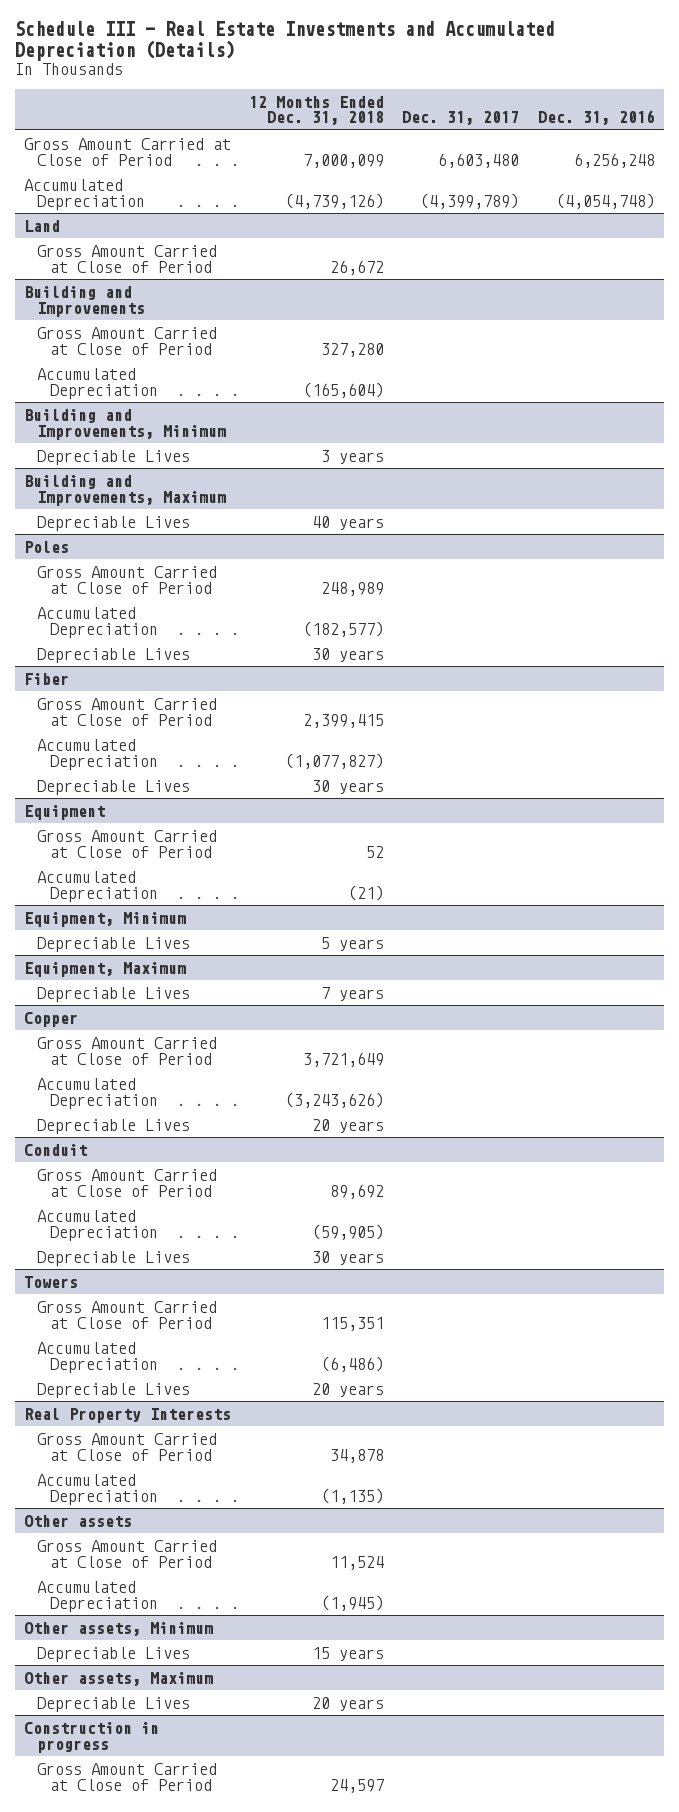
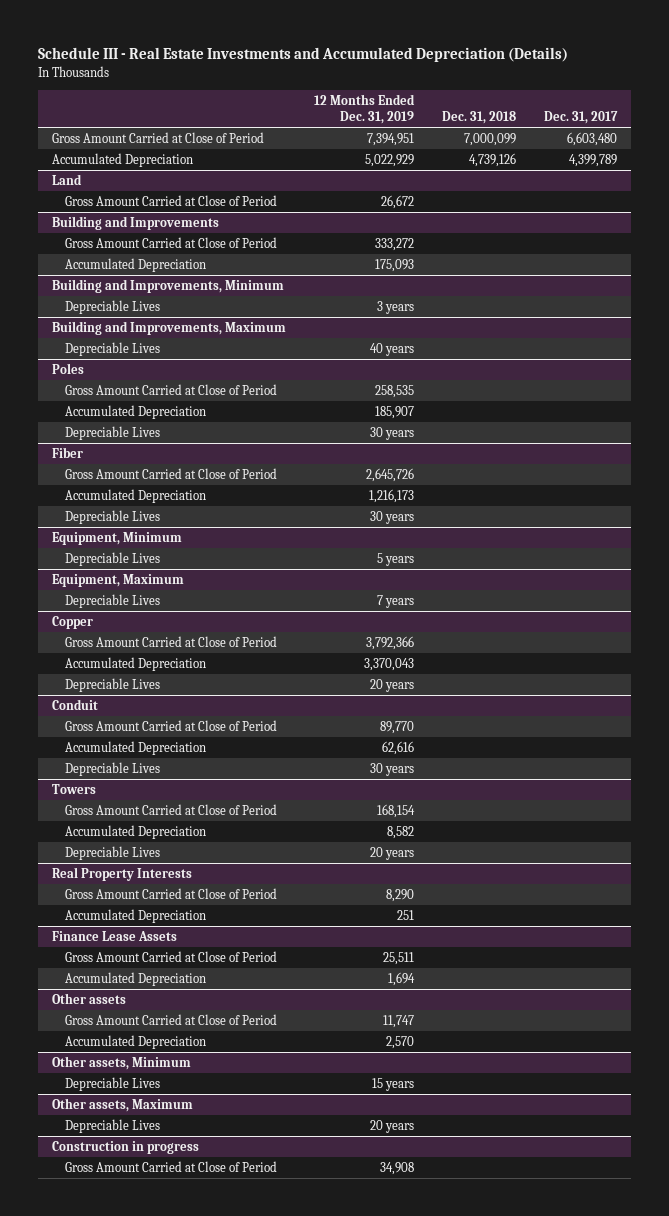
- | 12 Months Ended Dec. 31, 2018 | Dec. 31, 2017 | Dec. 31, 2016
+ | 12 Months Ended Dec. 31, 2019 | Dec. 31, 2018 | Dec. 31, 2017
- Accumulated Depreciation | (4,739,126) | (4,399,789) | (4,054,748)
+ Accumulated Depreciation | 5,022,929 | 4,739,126 | 4,399,789
- Equipment
- Gross Amount Carried at Close of Period | 52 | |
- Accumulated Depreciation | (21) | |
+ Finance Lease Assets
+ Gross Amount Carried at Close of Period | 25,511 | |
+ Accumulated Depreciation | 1,694 | |

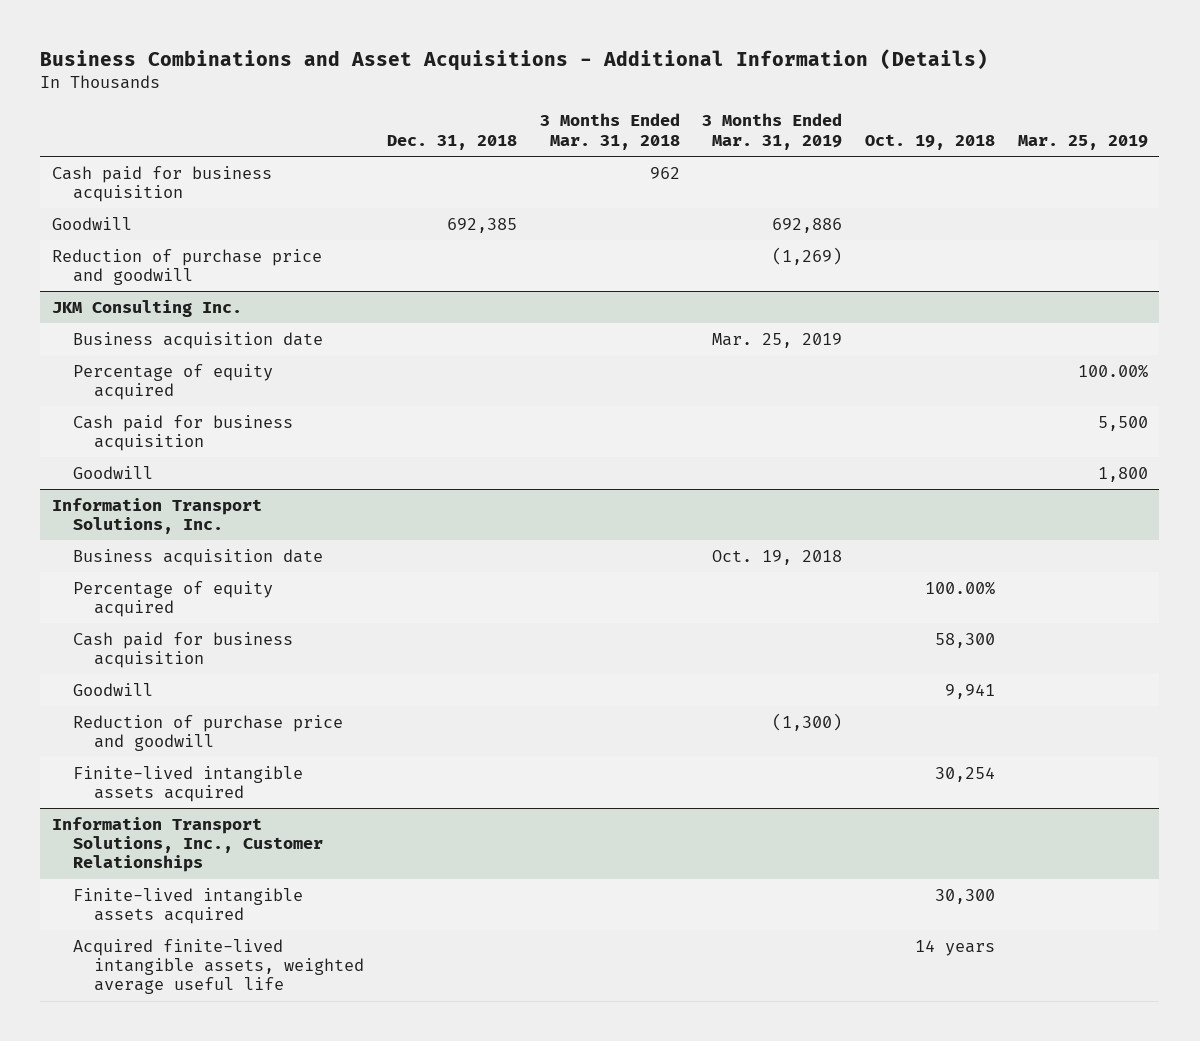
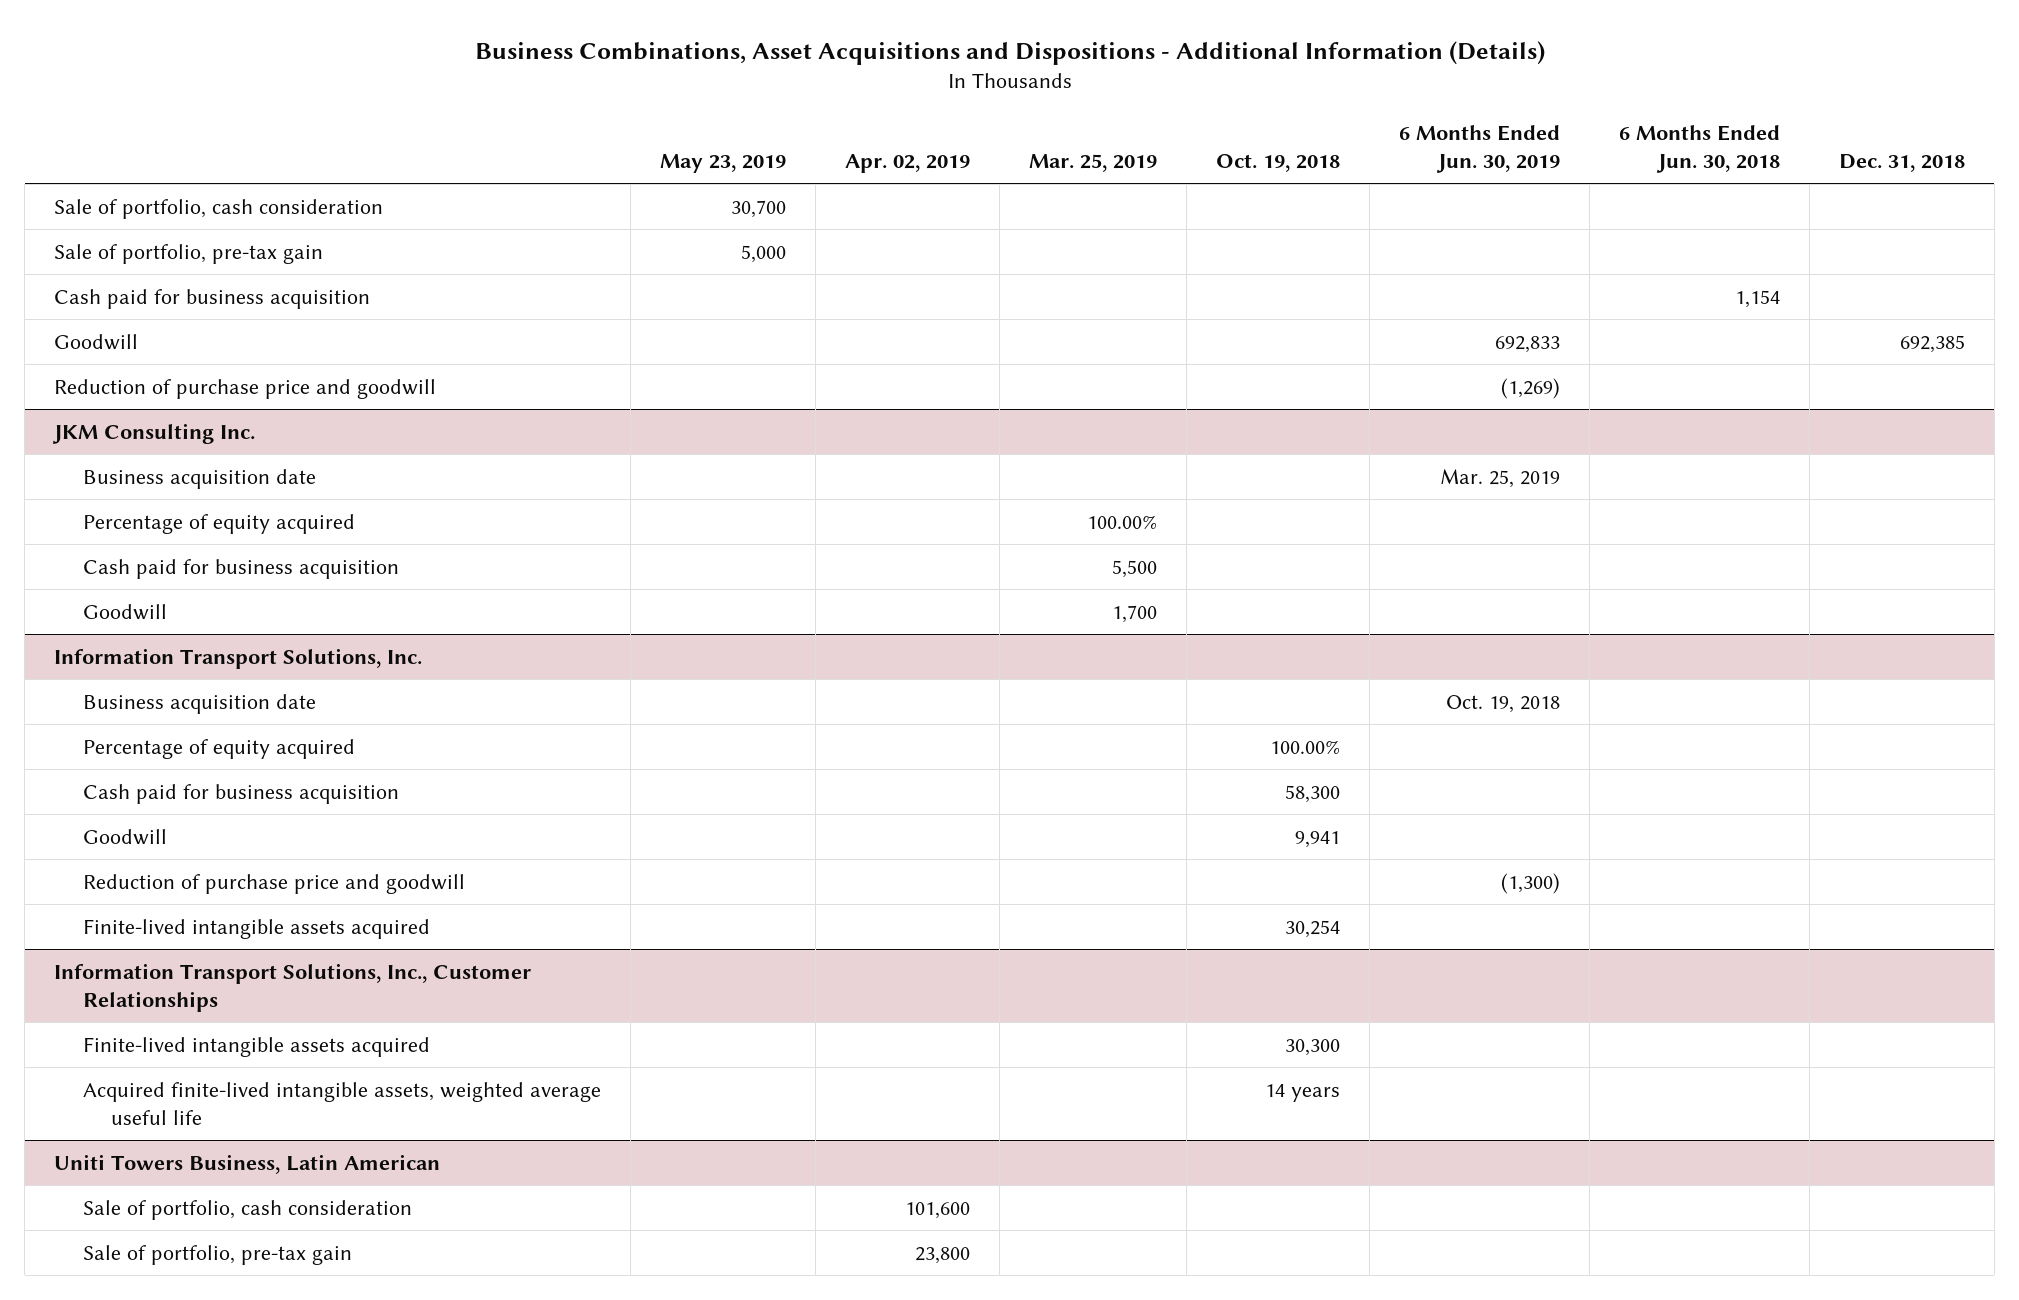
- Business Combinations and Asset Acquisitions - Additional Information (Details)
+ Business Combinations, Asset Acquisitions and Dispositions - Additional Information (Details)
- | Dec. 31, 2018 | 3 Months Ended Mar. 31, 2018 | 3 Months Ended Mar. 31, 2019 | Oct. 19, 2018 | Mar. 25, 2019
+ | May 23, 2019 | Apr. 02, 2019 | Mar. 25, 2019 | Oct. 19, 2018 | 6 Months Ended Jun. 30, 2019 | 6 Months Ended Jun. 30, 2018 | Dec. 31, 2018
+ Sale of portfolio, cash consideration | 30,700 | | | | | |
+ Sale of portfolio, pre-tax gain | 5,000 | | | | | |
@ JKM Consulting Inc.
- Goodwill | | | | | 1,800
+ Goodwill | | | 1,700 | | | |
+ Uniti Towers Business, Latin American
+ Sale of portfolio, cash consideration | | 101,600 | | | | |
+ Sale of portfolio, pre-tax gain | | 23,800 | | | | |

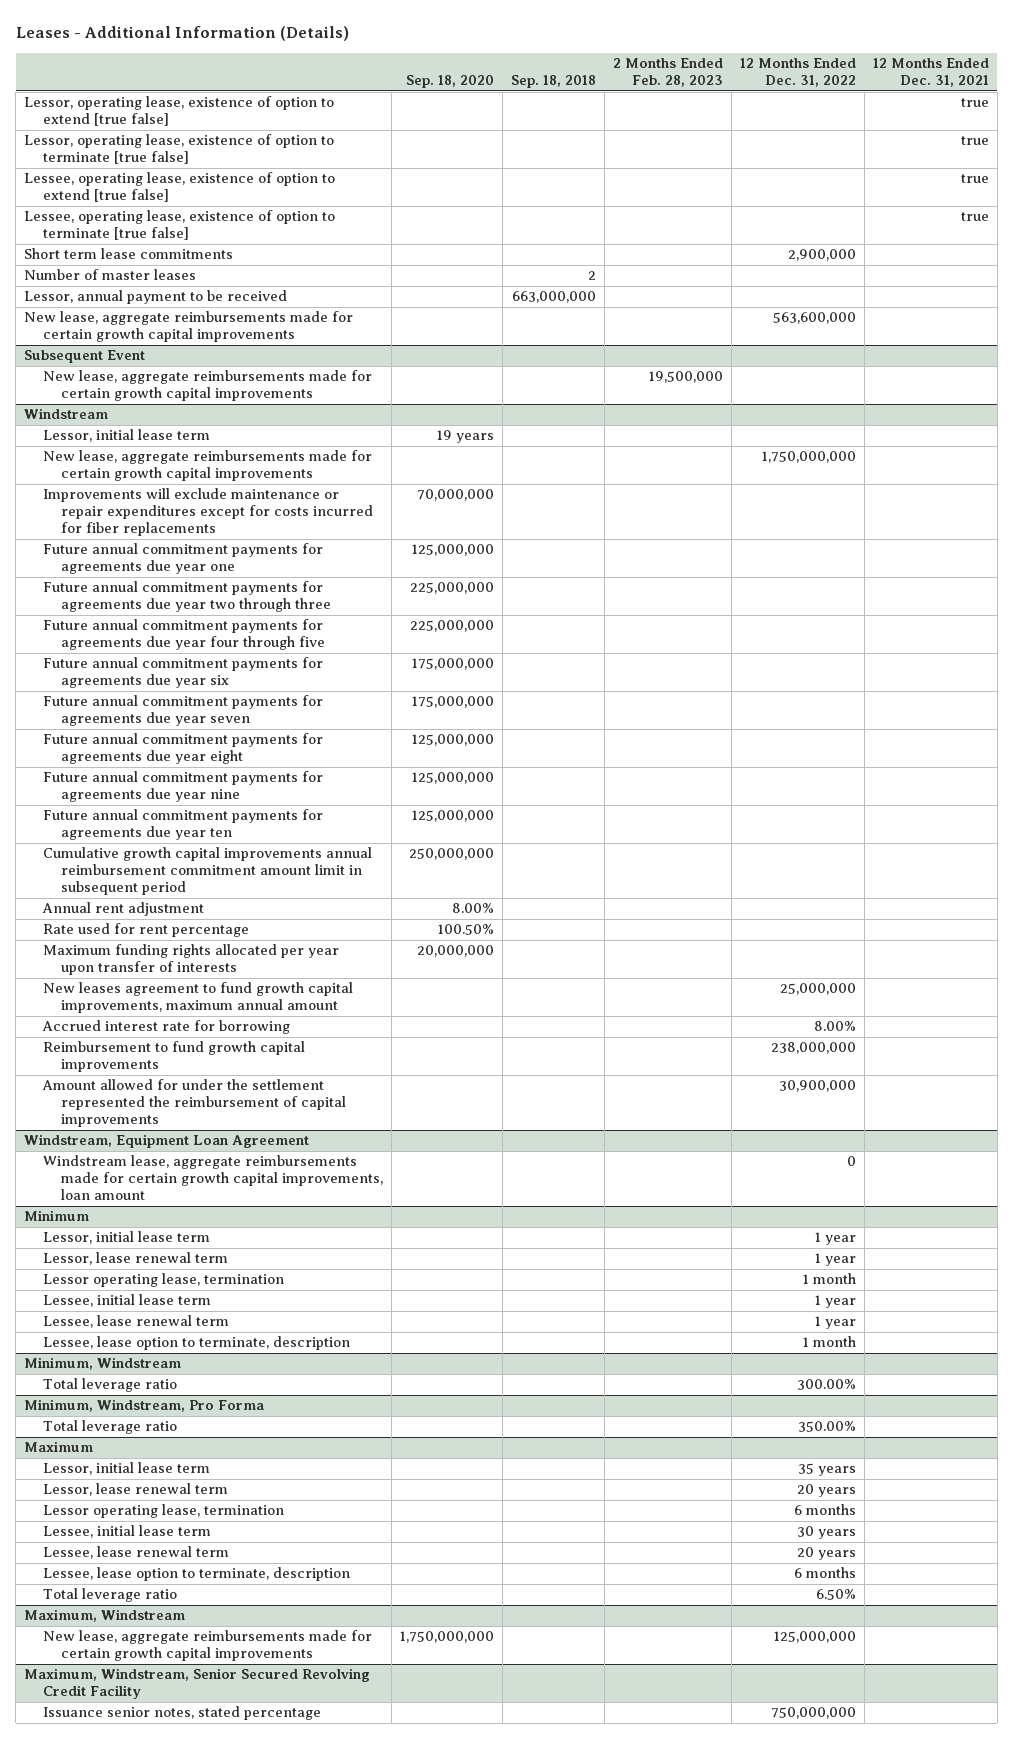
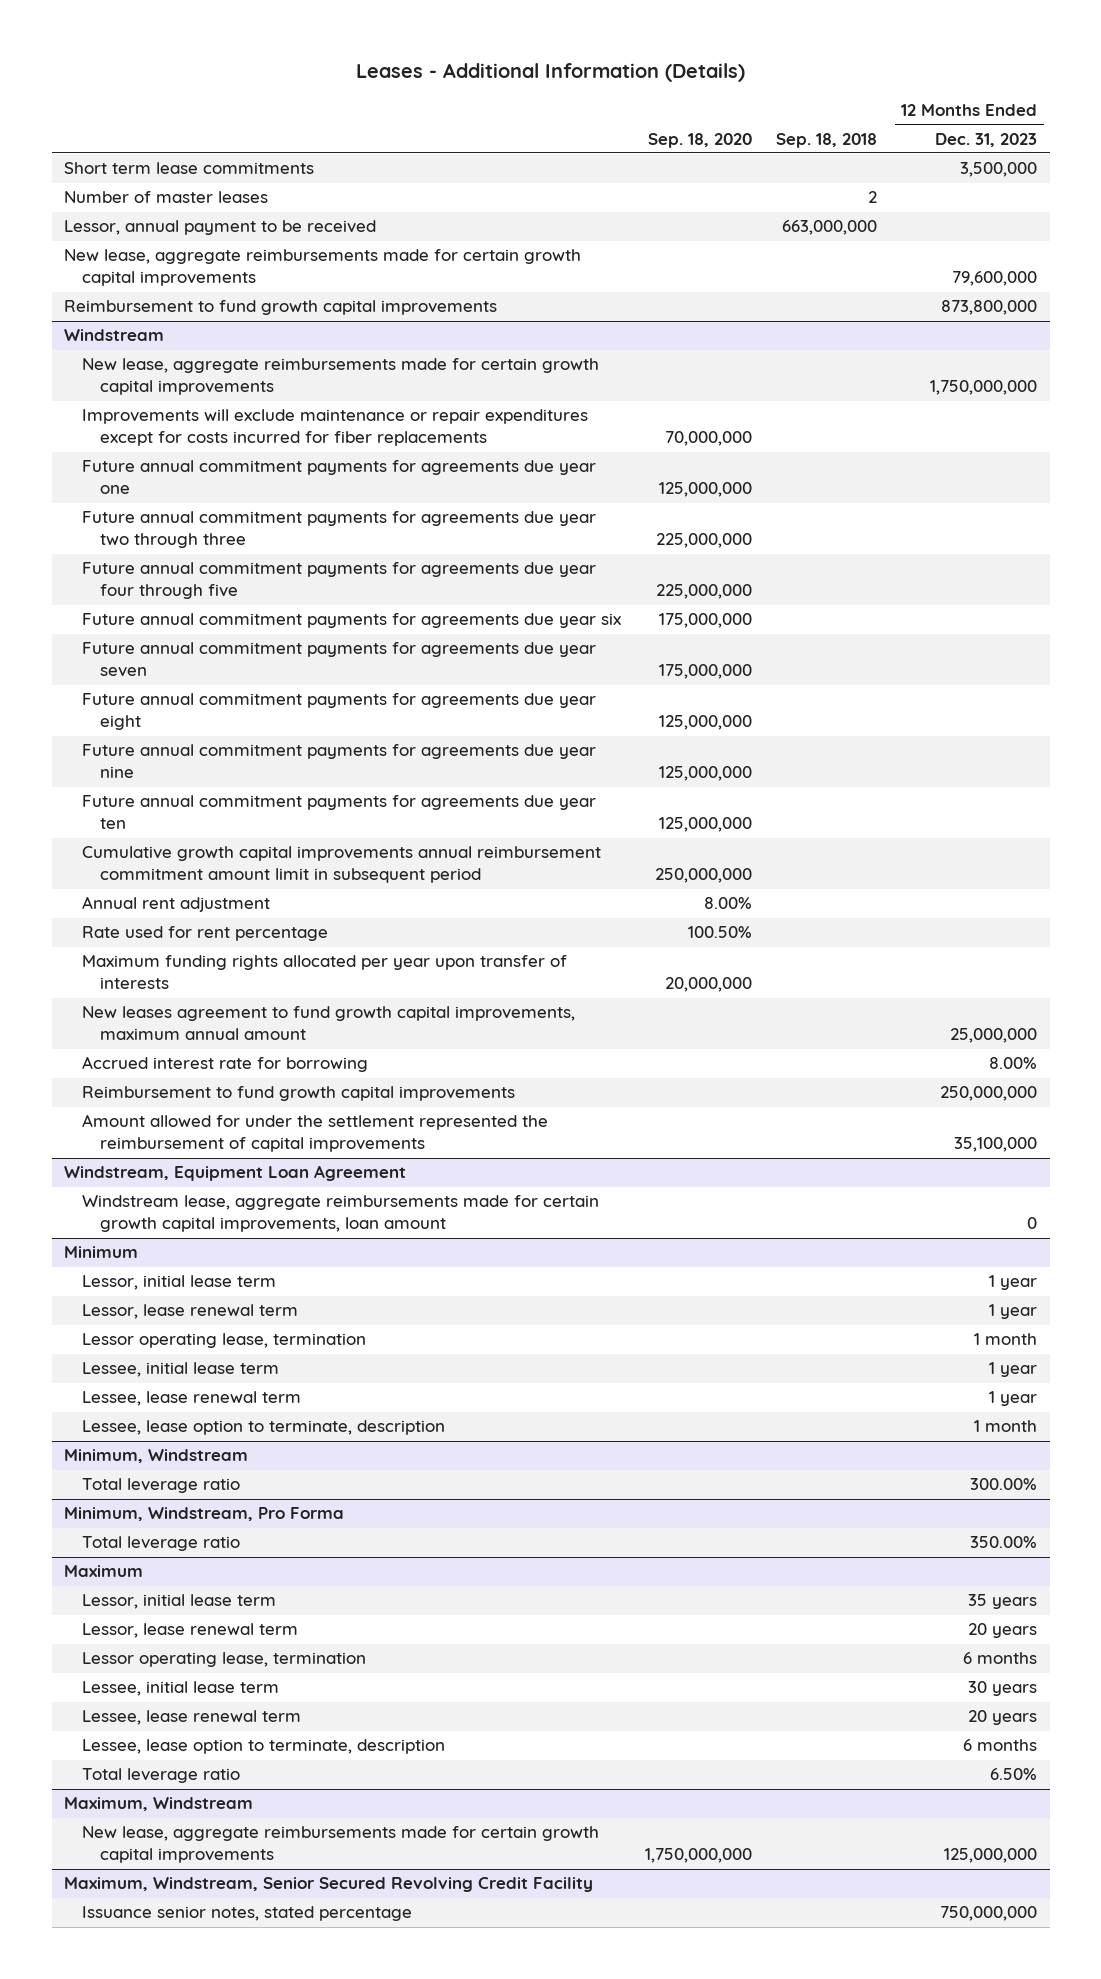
- | Sep. 18, 2020 | Sep. 18, 2018 | 2 Months Ended Feb. 28, 2023 | 12 Months Ended Dec. 31, 2022 | 12 Months Ended Dec. 31, 2021
+ | Sep. 18, 2020 | Sep. 18, 2018 | 12 Months Ended Dec. 31, 2023
- Lessor, operating lease, existence of option to extend [true false] | | | | | true
- Lessor, operating lease, existence of option to terminate [true false] | | | | | true
- Lessee, operating lease, existence of option to extend [true false] | | | | | true
- Lessee, operating lease, existence of option to terminate [true false] | | | | | true
- Subsequent Event
- New lease, aggregate reimbursements made for certain growth capital improvements | | | 19,500,000 | |
+ Reimbursement to fund growth capital improvements | | | 873,800,000
@ Windstream
- Lessor, initial lease term | 19 years | | | |

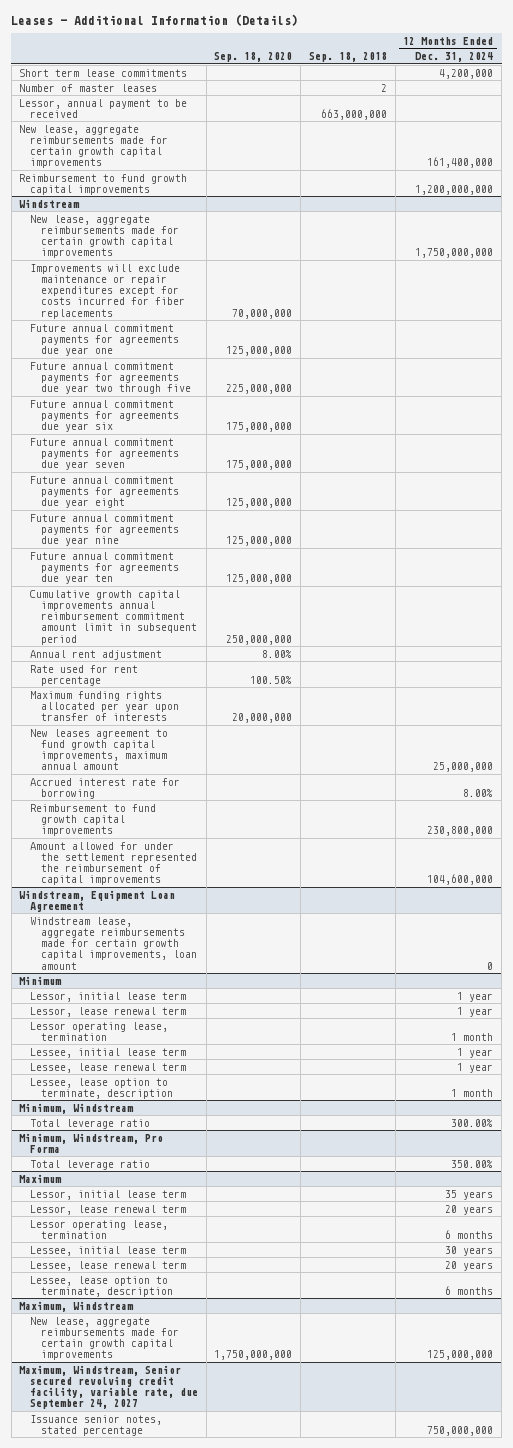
- | Sep. 18, 2020 | Sep. 18, 2018 | 12 Months Ended Dec. 31, 2023
+ | Sep. 18, 2020 | Sep. 18, 2018 | 12 Months Ended Dec. 31, 2024
@ Windstream
- Future annual commitment payments for agreements due year two through three | 225,000,000 | |
- Future annual commitment payments for agreements due year four through five | 225,000,000 | |
+ Future annual commitment payments for agreements due year two through five | 225,000,000 | |
@ Maximum
- Total leverage ratio | | | 6.50%
- Maximum, Windstream, Senior Secured Revolving Credit Facility
+ Maximum, Windstream, Senior secured revolving credit facility, variable rate, due September 24, 2027

